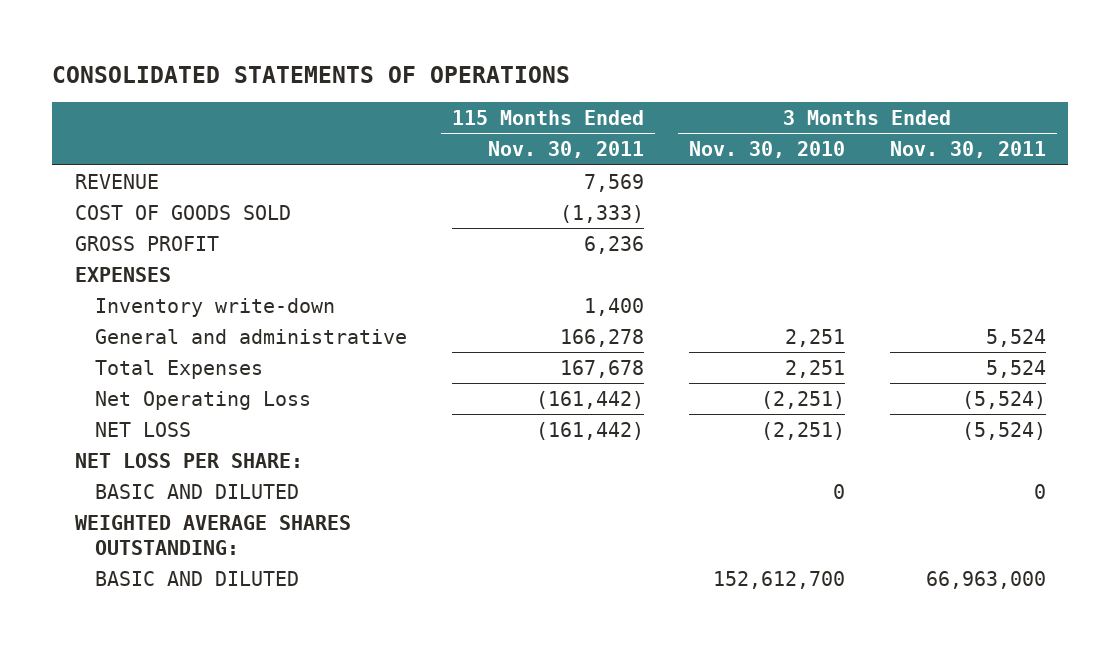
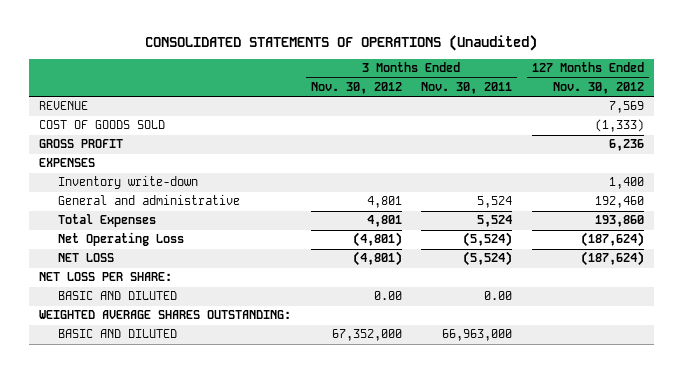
- CONSOLIDATED STATEMENTS OF OPERATIONS
+ CONSOLIDATED STATEMENTS OF OPERATIONS (Unaudited)
- | 115 Months Ended Nov. 30, 2011 | 3 Months Ended Nov. 30, 2010 | 3 Months Ended Nov. 30, 2011
+ | 3 Months Ended Nov. 30, 2012 | 3 Months Ended Nov. 30, 2011 | 127 Months Ended Nov. 30, 2012
- BASIC AND DILUTED | | 0 | 0
+ BASIC AND DILUTED | 0.00 | 0.00 |

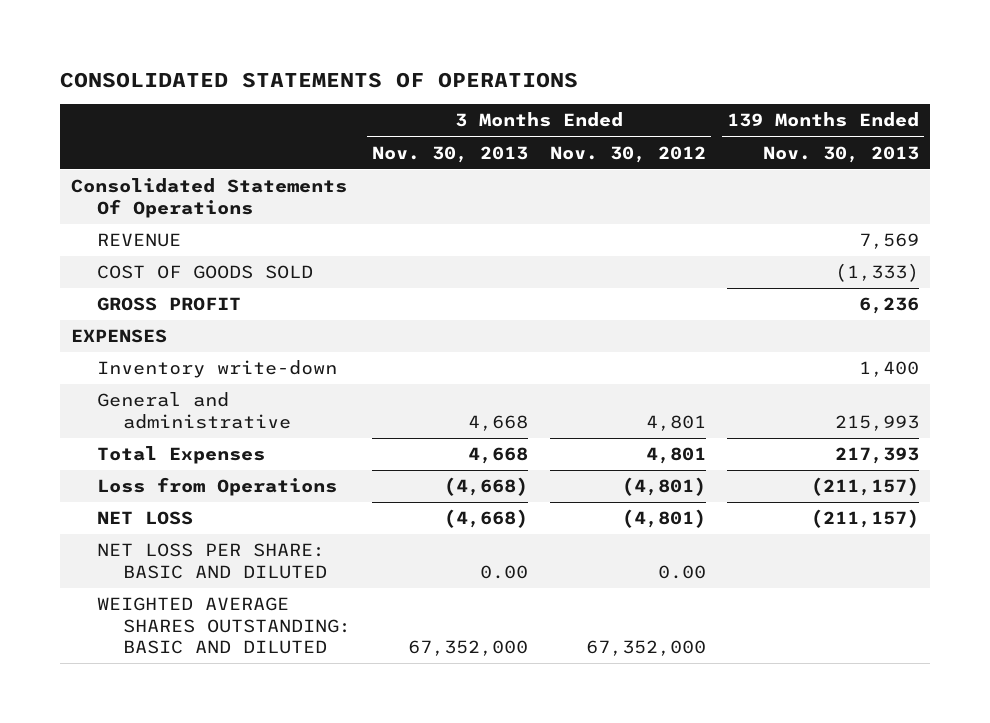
- CONSOLIDATED STATEMENTS OF OPERATIONS (Unaudited)
+ CONSOLIDATED STATEMENTS OF OPERATIONS
- | 3 Months Ended Nov. 30, 2012 | 3 Months Ended Nov. 30, 2011 | 127 Months Ended Nov. 30, 2012
+ | 3 Months Ended Nov. 30, 2013 | 3 Months Ended Nov. 30, 2012 | 139 Months Ended Nov. 30, 2013
+ Consolidated Statements Of Operations
- Net Operating Loss | (4,801) | (5,524) | (187,624)
+ Loss from Operations | (4,668) | (4,801) | (211,157)
- NET LOSS PER SHARE:
- BASIC AND DILUTED | 0.00 | 0.00 |
- WEIGHTED AVERAGE SHARES OUTSTANDING:
- BASIC AND DILUTED | 67,352,000 | 66,963,000 |
+ NET LOSS PER SHARE: BASIC AND DILUTED | 0.00 | 0.00 |
+ WEIGHTED AVERAGE SHARES OUTSTANDING: BASIC AND DILUTED | 67,352,000 | 67,352,000 |

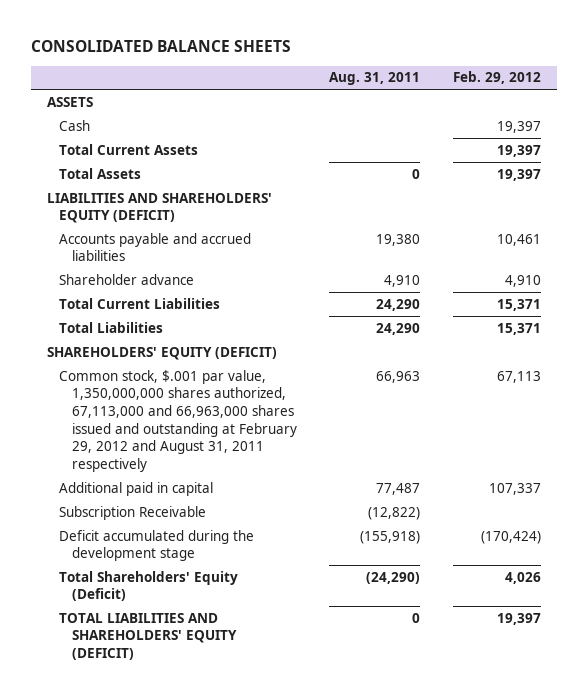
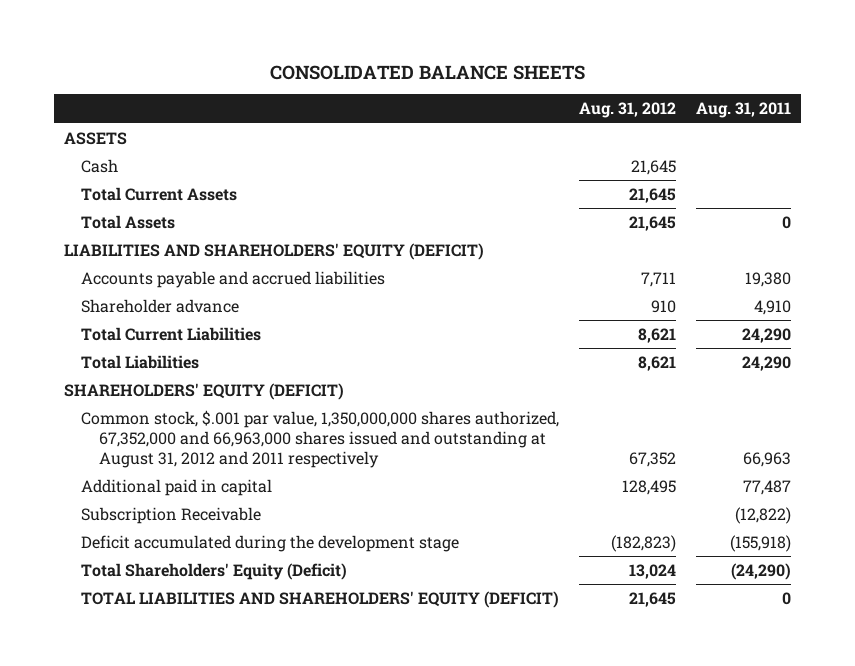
- | Aug. 31, 2011 | Feb. 29, 2012
+ | Aug. 31, 2012 | Aug. 31, 2011
- Common stock, $.001 par value, 1,350,000,000 shares authorized, 67,113,000 and 66,963,000 shares issued and outstanding at February 29, 2012 and August 31, 2011 respectively | 66,963 | 67,113
+ Common stock, $.001 par value, 1,350,000,000 shares authorized, 67,352,000 and 66,963,000 shares issued and outstanding at August 31, 2012 and 2011 respectively | 67,352 | 66,963

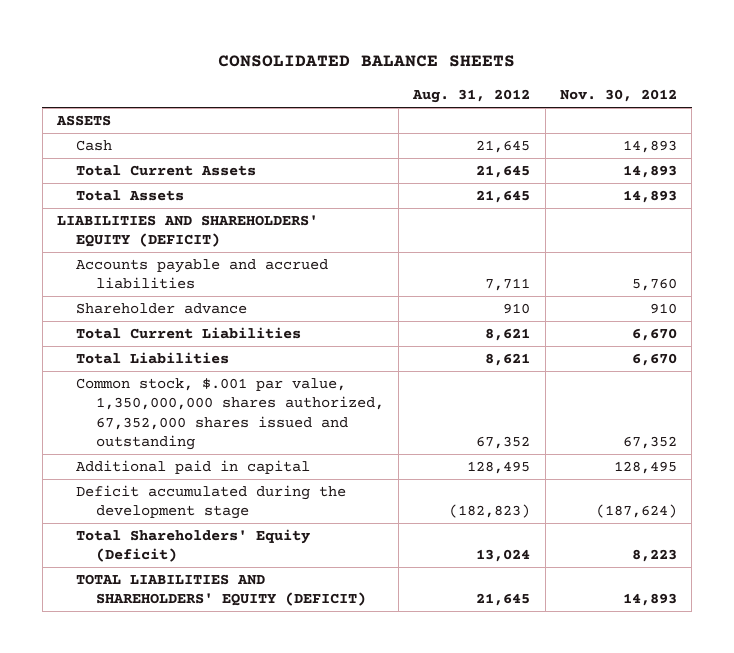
- | Aug. 31, 2012 | Aug. 31, 2011
+ | Aug. 31, 2012 | Nov. 30, 2012
- SHAREHOLDERS' EQUITY (DEFICIT)
- Common stock, $.001 par value, 1,350,000,000 shares authorized, 67,352,000 and 66,963,000 shares issued and outstanding at August 31, 2012 and 2011 respectively | 67,352 | 66,963
+ Common stock, $.001 par value, 1,350,000,000 shares authorized, 67,352,000 shares issued and outstanding | 67,352 | 67,352
- Subscription Receivable | | (12,822)

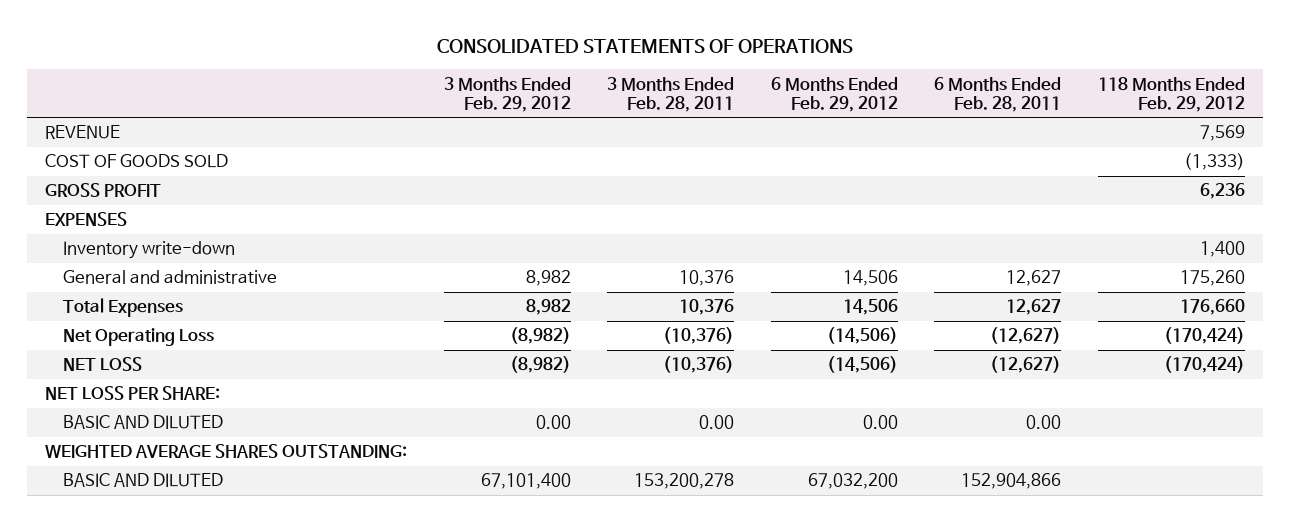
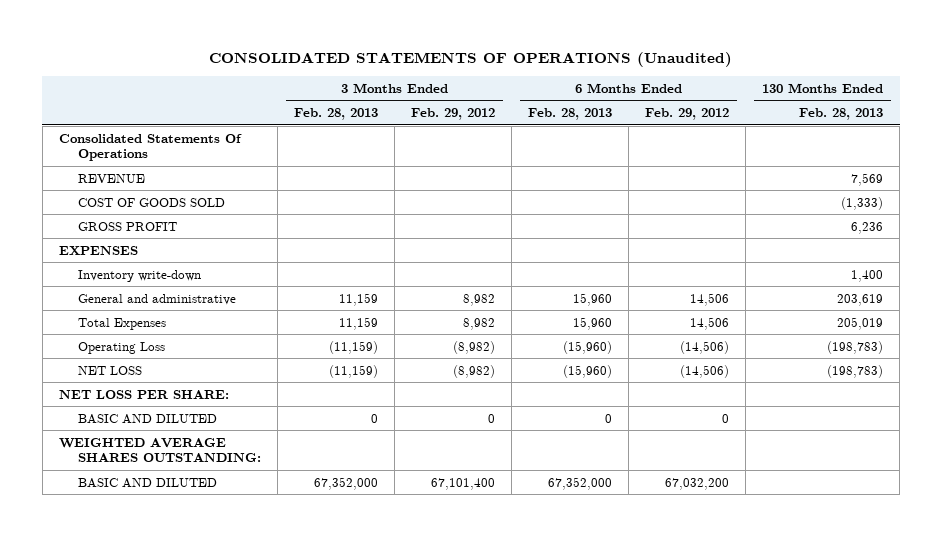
- CONSOLIDATED STATEMENTS OF OPERATIONS
+ CONSOLIDATED STATEMENTS OF OPERATIONS (Unaudited)
- | 3 Months Ended Feb. 29, 2012 | 3 Months Ended Feb. 28, 2011 | 6 Months Ended Feb. 29, 2012 | 6 Months Ended Feb. 28, 2011 | 118 Months Ended Feb. 29, 2012
+ | 3 Months Ended Feb. 28, 2013 | 3 Months Ended Feb. 29, 2012 | 6 Months Ended Feb. 28, 2013 | 6 Months Ended Feb. 29, 2012 | 130 Months Ended Feb. 28, 2013
+ Consolidated Statements Of Operations
- Net Operating Loss | (8,982) | (10,376) | (14,506) | (12,627) | (170,424)
+ Operating Loss | (11,159) | (8,982) | (15,960) | (14,506) | (198,783)
- BASIC AND DILUTED | 0.00 | 0.00 | 0.00 | 0.00 |
+ BASIC AND DILUTED | 0 | 0 | 0 | 0 |

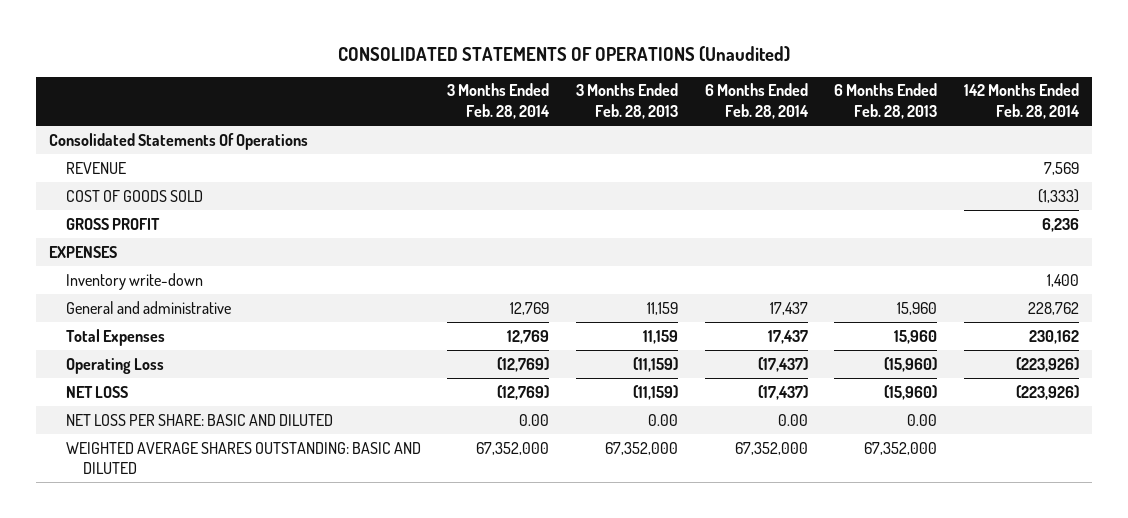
- | 3 Months Ended Feb. 28, 2013 | 3 Months Ended Feb. 29, 2012 | 6 Months Ended Feb. 28, 2013 | 6 Months Ended Feb. 29, 2012 | 130 Months Ended Feb. 28, 2013
+ | 3 Months Ended Feb. 28, 2014 | 3 Months Ended Feb. 28, 2013 | 6 Months Ended Feb. 28, 2014 | 6 Months Ended Feb. 28, 2013 | 142 Months Ended Feb. 28, 2014
- NET LOSS PER SHARE:
- BASIC AND DILUTED | 0 | 0 | 0 | 0 |
- WEIGHTED AVERAGE SHARES OUTSTANDING:
- BASIC AND DILUTED | 67,352,000 | 67,101,400 | 67,352,000 | 67,032,200 |
+ NET LOSS PER SHARE: BASIC AND DILUTED | 0.00 | 0.00 | 0.00 | 0.00 |
+ WEIGHTED AVERAGE SHARES OUTSTANDING: BASIC AND DILUTED | 67,352,000 | 67,352,000 | 67,352,000 | 67,352,000 |

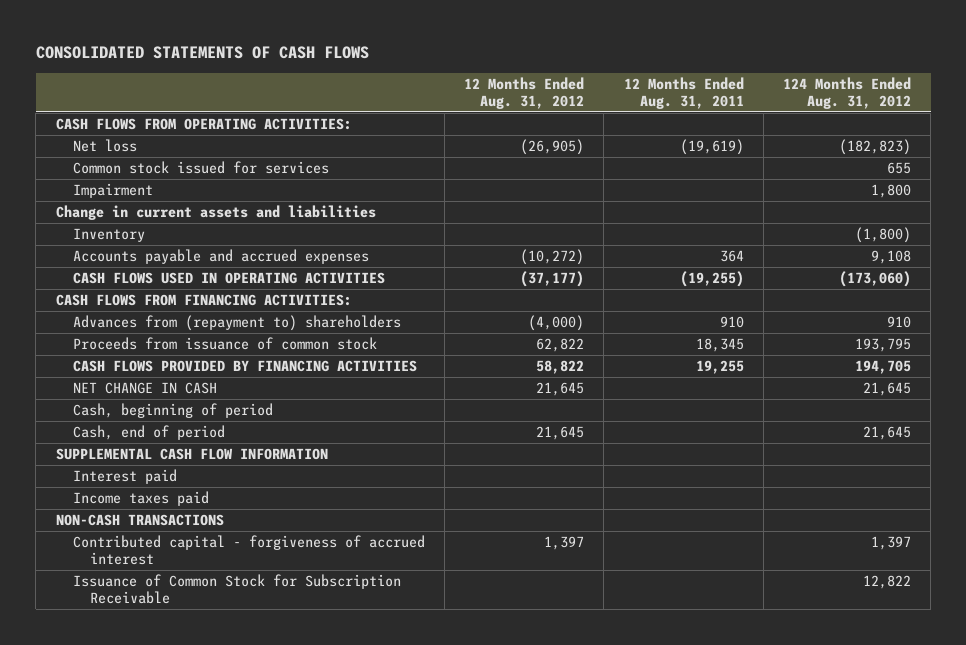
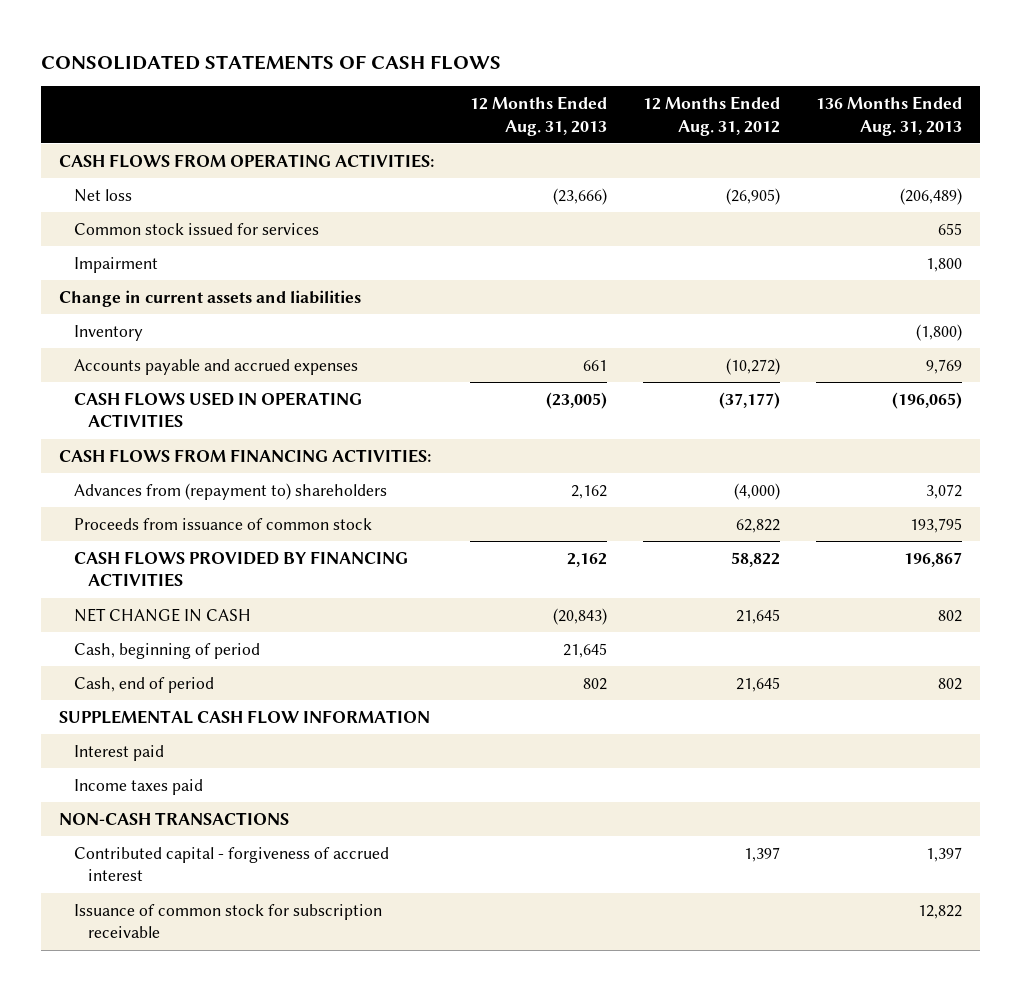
- | 12 Months Ended Aug. 31, 2012 | 12 Months Ended Aug. 31, 2011 | 124 Months Ended Aug. 31, 2012
+ | 12 Months Ended Aug. 31, 2013 | 12 Months Ended Aug. 31, 2012 | 136 Months Ended Aug. 31, 2013
- Issuance of Common Stock for Subscription Receivable | | | 12,822
+ Issuance of common stock for subscription receivable | | | 12,822

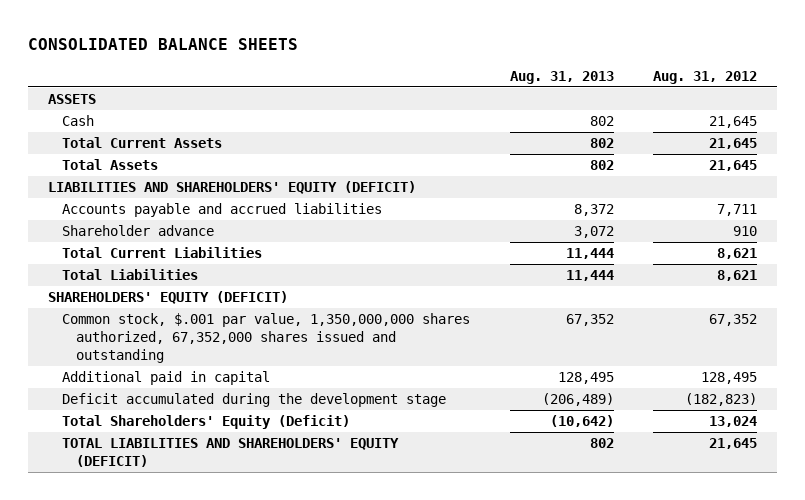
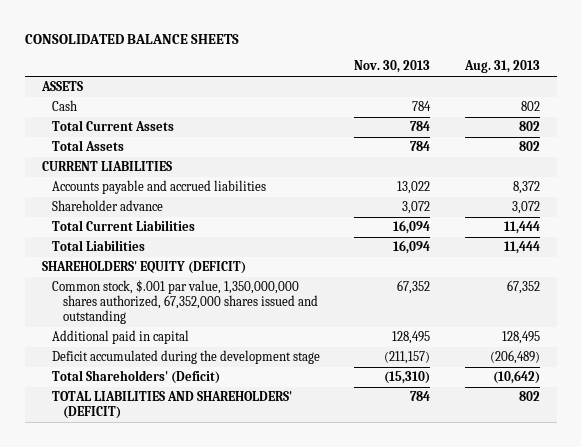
- | Aug. 31, 2013 | Aug. 31, 2012
+ | Nov. 30, 2013 | Aug. 31, 2013
- LIABILITIES AND SHAREHOLDERS' EQUITY (DEFICIT)
+ CURRENT LIABILITIES
- Total Shareholders' Equity (Deficit) | (10,642) | 13,024
- TOTAL LIABILITIES AND SHAREHOLDERS' EQUITY (DEFICIT) | 802 | 21,645
+ Total Shareholders' (Deficit) | (15,310) | (10,642)
+ TOTAL LIABILITIES AND SHAREHOLDERS' (DEFICIT) | 784 | 802

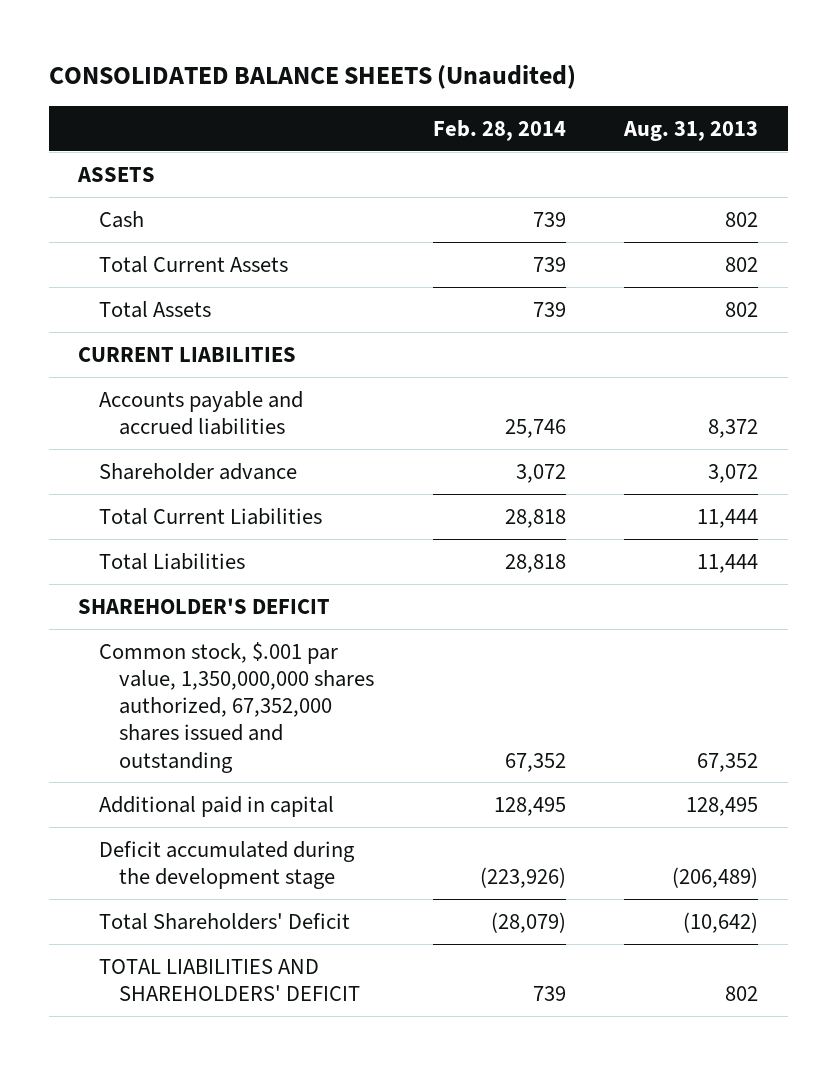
- CONSOLIDATED BALANCE SHEETS
+ CONSOLIDATED BALANCE SHEETS (Unaudited)
- | Nov. 30, 2013 | Aug. 31, 2013
+ | Feb. 28, 2014 | Aug. 31, 2013
- SHAREHOLDERS' EQUITY (DEFICIT)
+ SHAREHOLDER'S DEFICIT
- Total Shareholders' (Deficit) | (15,310) | (10,642)
- TOTAL LIABILITIES AND SHAREHOLDERS' (DEFICIT) | 784 | 802
+ Total Shareholders' Deficit | (28,079) | (10,642)
+ TOTAL LIABILITIES AND SHAREHOLDERS' DEFICIT | 739 | 802

